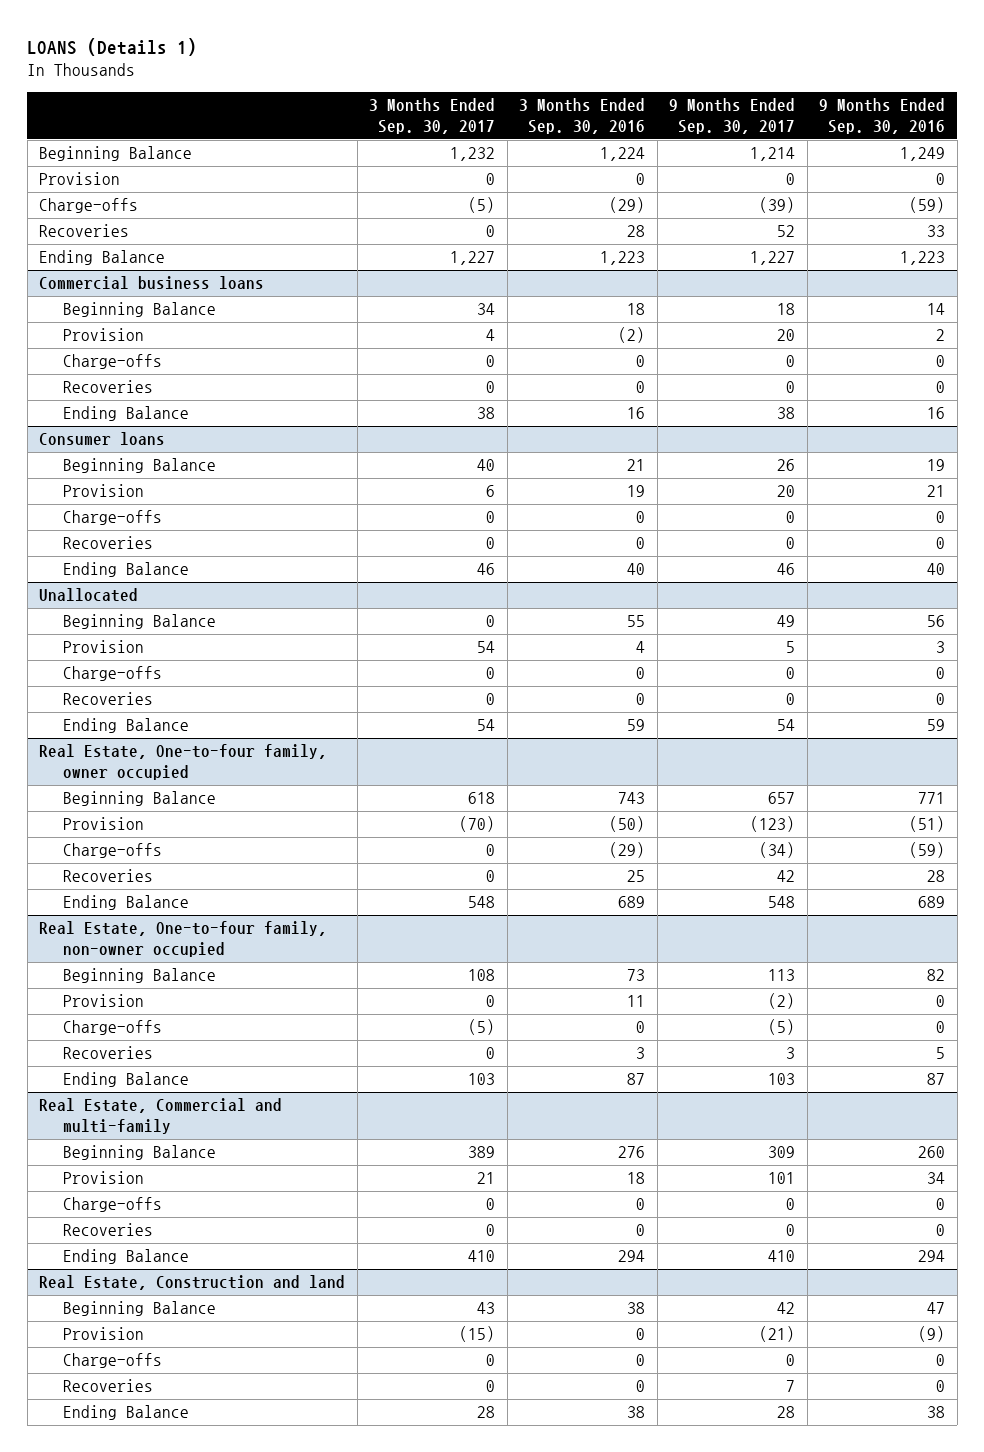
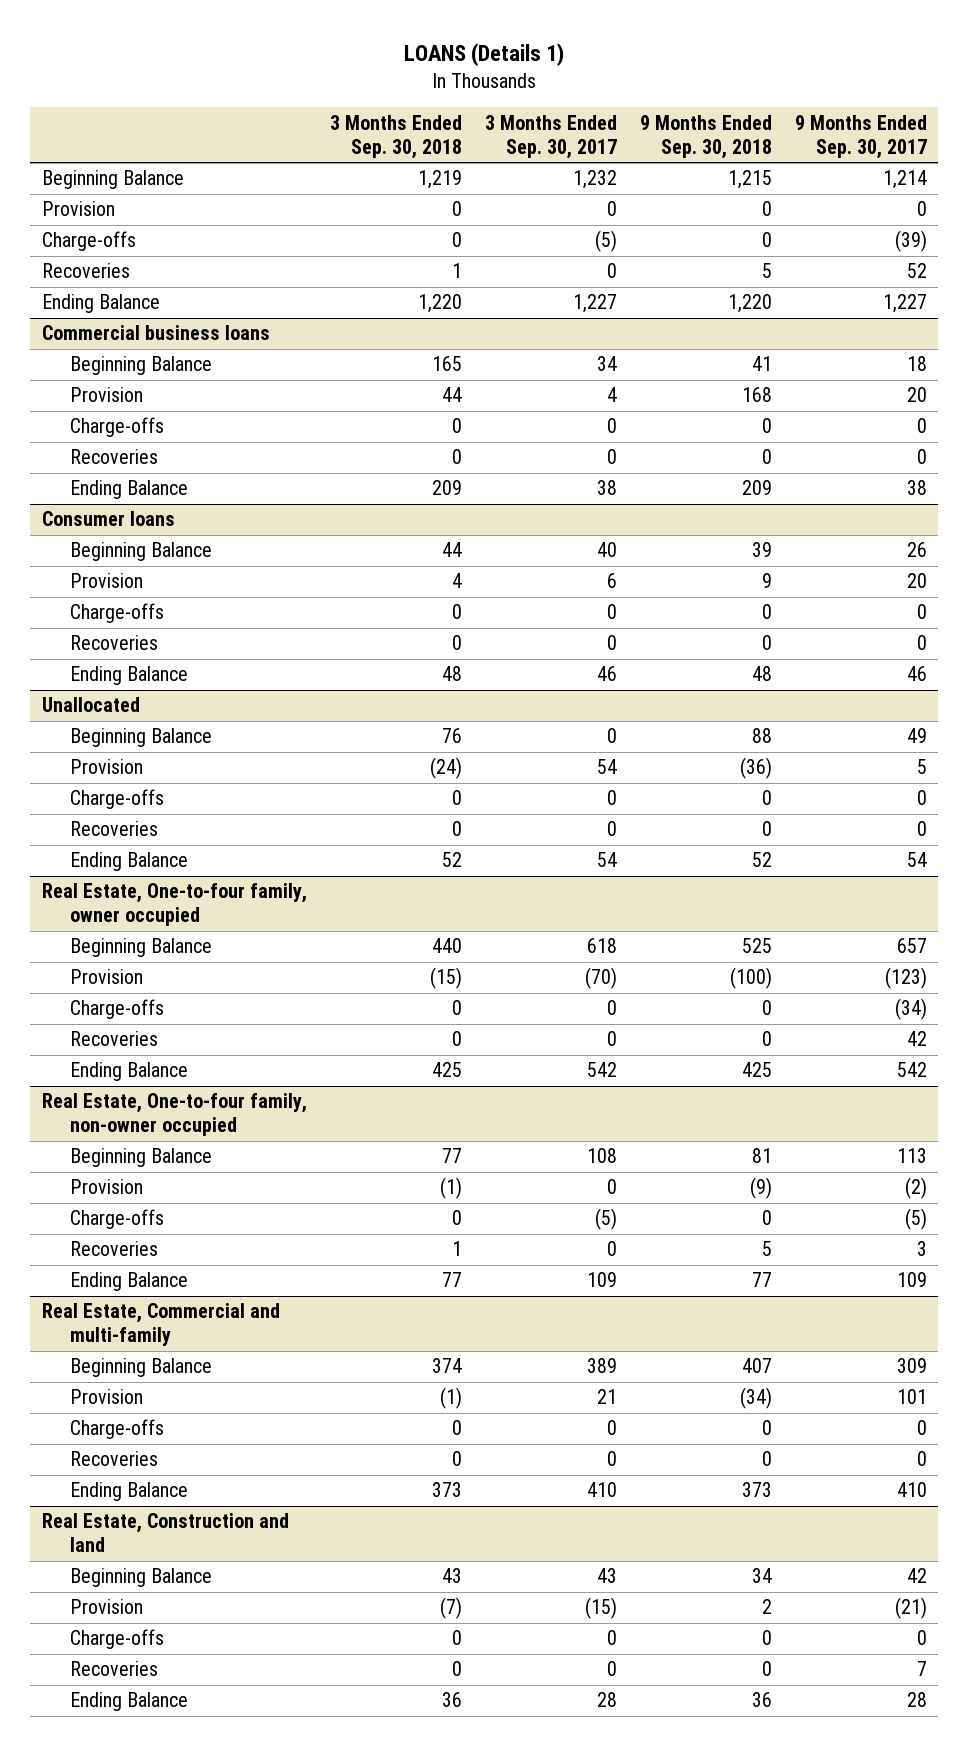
- | 3 Months Ended Sep. 30, 2017 | 3 Months Ended Sep. 30, 2016 | 9 Months Ended Sep. 30, 2017 | 9 Months Ended Sep. 30, 2016
+ | 3 Months Ended Sep. 30, 2018 | 3 Months Ended Sep. 30, 2017 | 9 Months Ended Sep. 30, 2018 | 9 Months Ended Sep. 30, 2017
@ Real Estate, One-to-four family, owner occupied
- Ending Balance | 548 | 689 | 548 | 689
+ Ending Balance | 425 | 542 | 425 | 542
@ Real Estate, One-to-four family, non-owner occupied
- Ending Balance | 103 | 87 | 103 | 87
+ Ending Balance | 77 | 109 | 77 | 109

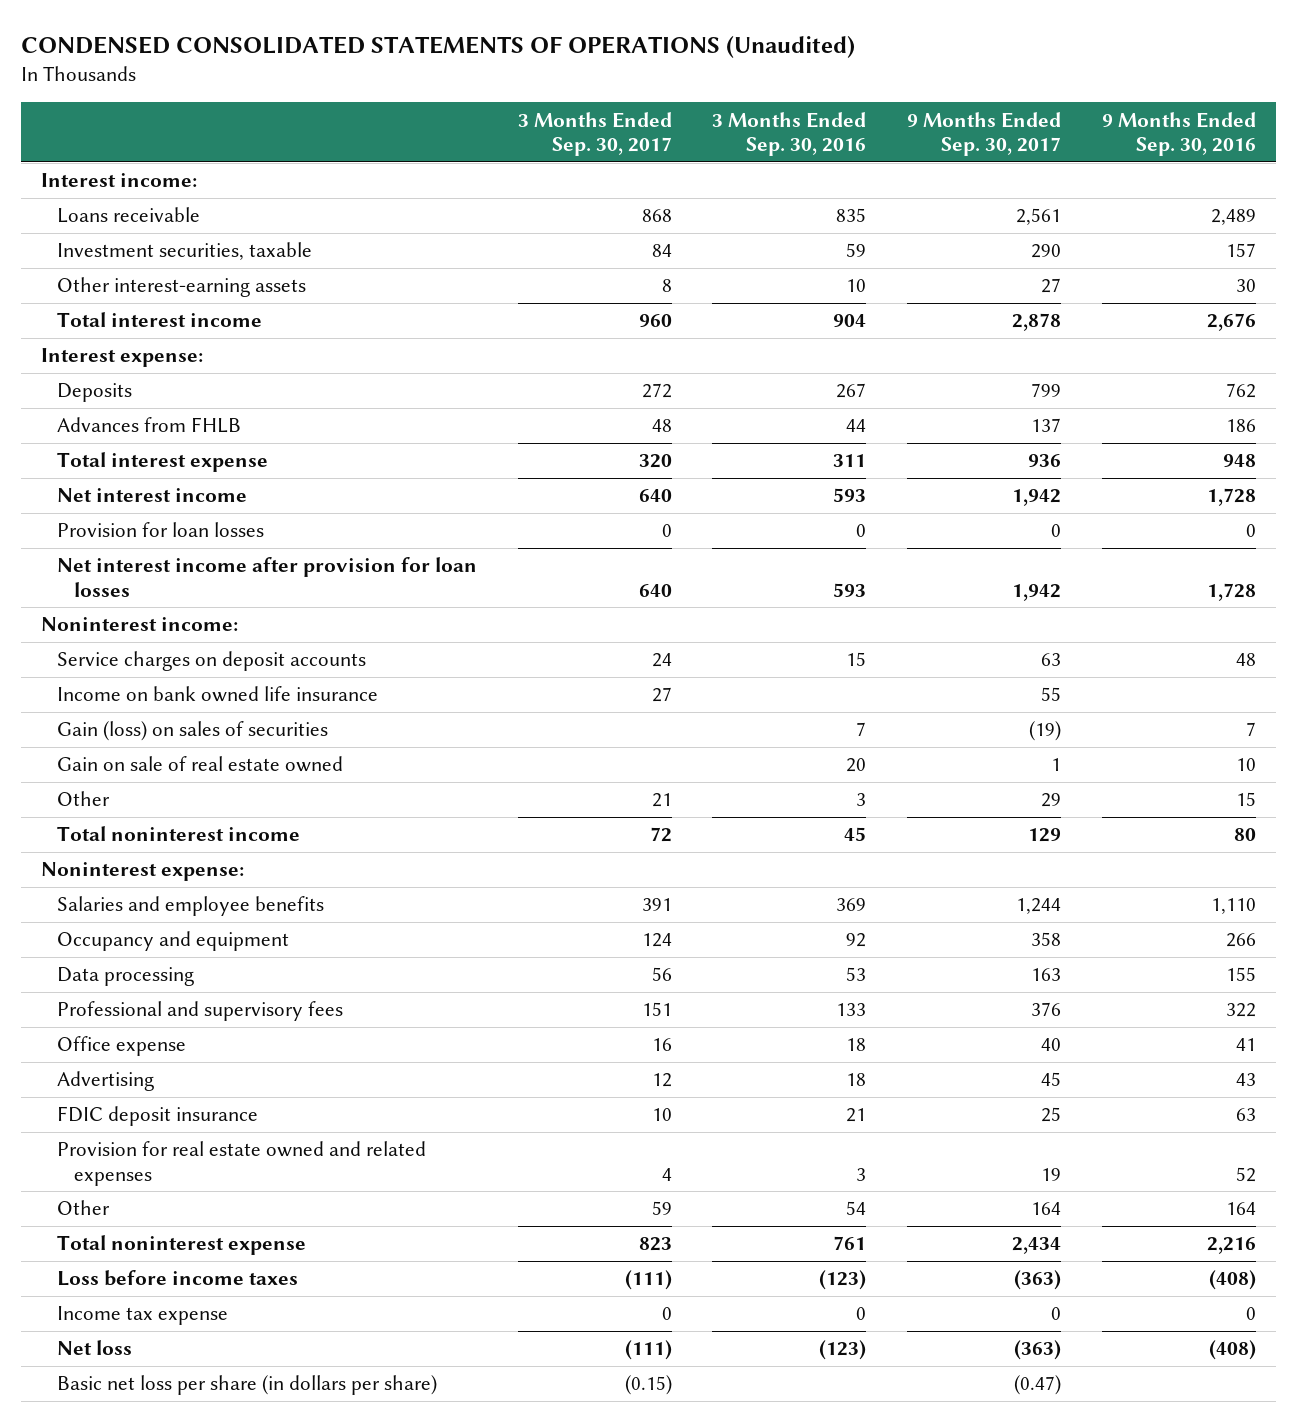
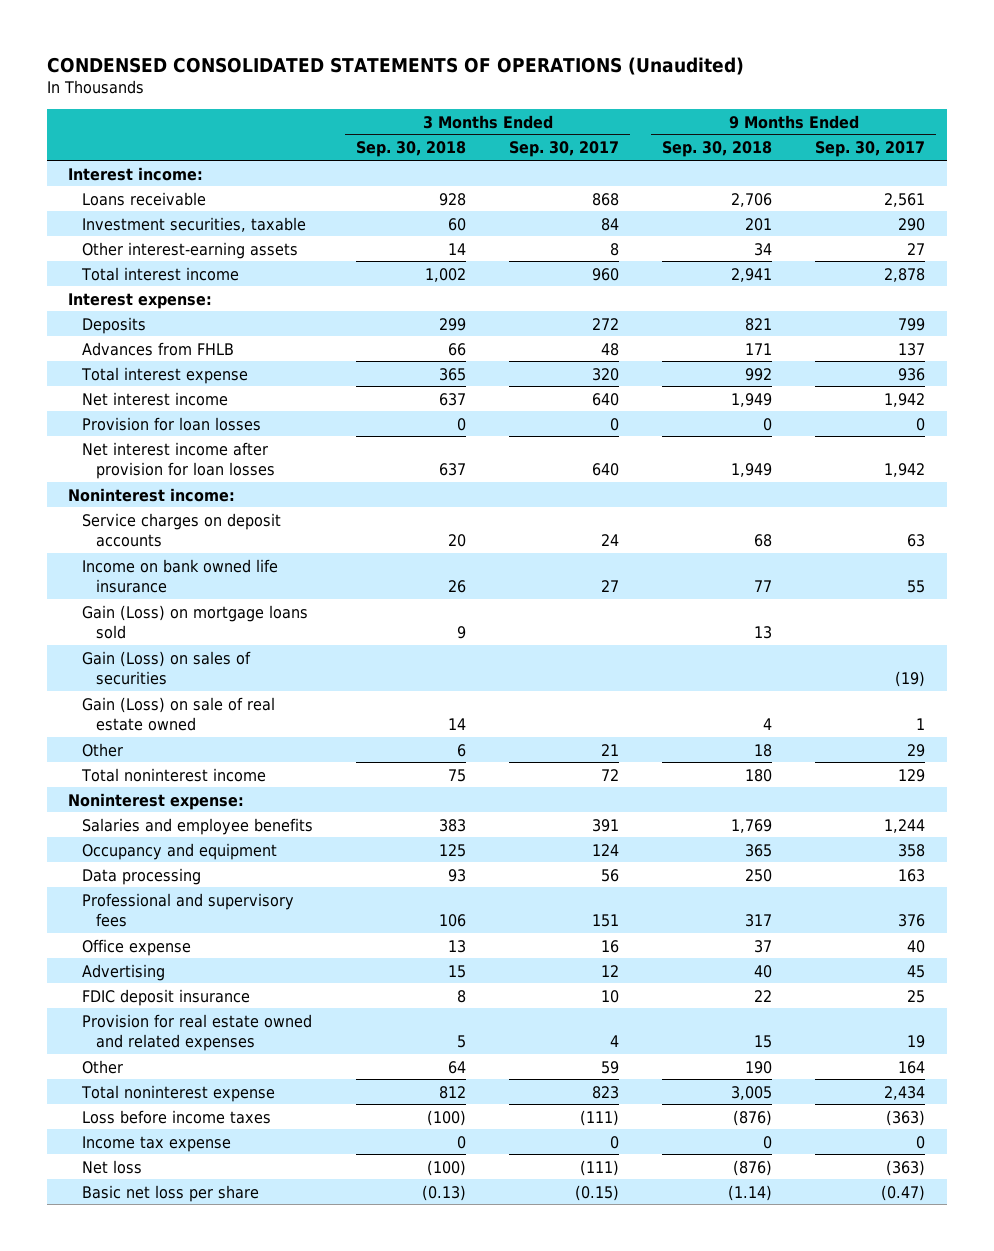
- | 3 Months Ended Sep. 30, 2017 | 3 Months Ended Sep. 30, 2016 | 9 Months Ended Sep. 30, 2017 | 9 Months Ended Sep. 30, 2016
+ | 3 Months Ended Sep. 30, 2018 | 3 Months Ended Sep. 30, 2017 | 9 Months Ended Sep. 30, 2018 | 9 Months Ended Sep. 30, 2017
- Gain (loss) on sales of securities | | 7 | (19) | 7
- Gain on sale of real estate owned | | 20 | 1 | 10
+ Gain (Loss) on mortgage loans sold | 9 | | 13 |
+ Gain (Loss) on sales of securities | | | | (19)
+ Gain (Loss) on sale of real estate owned | 14 | | 4 | 1
- Basic net loss per share (in dollars per share) | (0.15) | | (0.47) |
+ Basic net loss per share | (0.13) | (0.15) | (1.14) | (0.47)

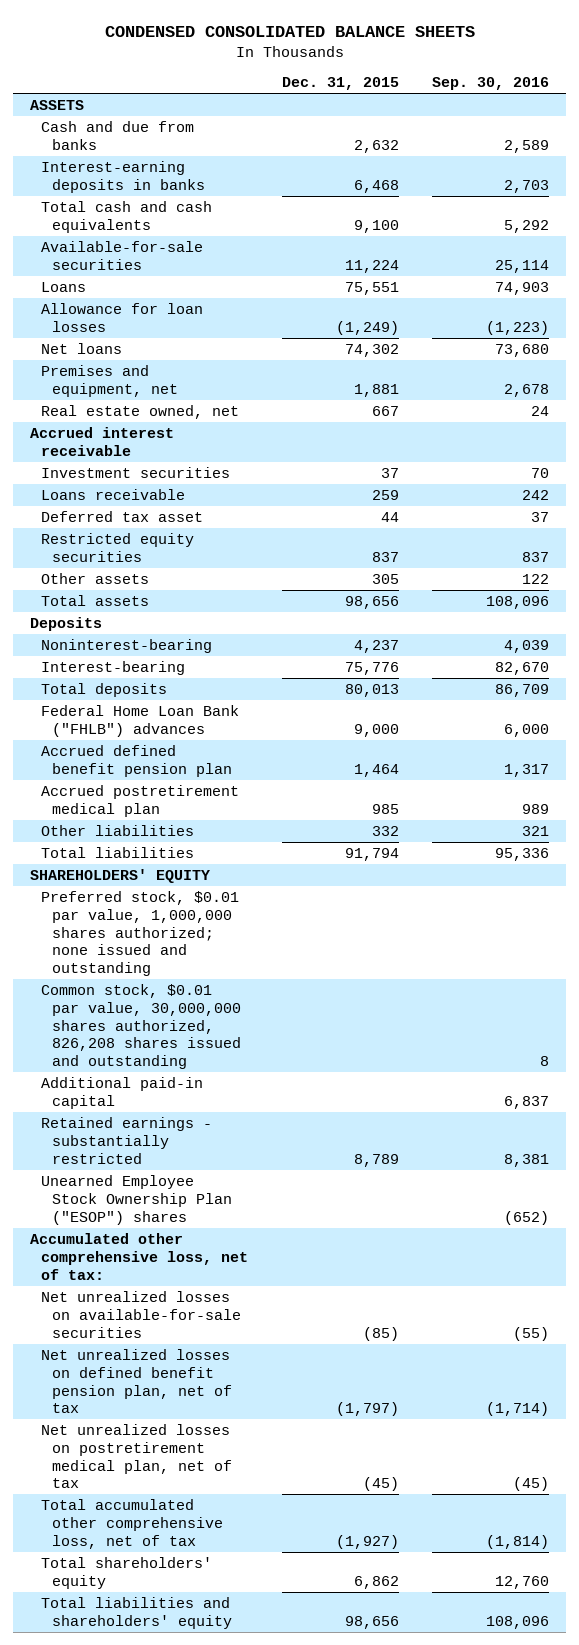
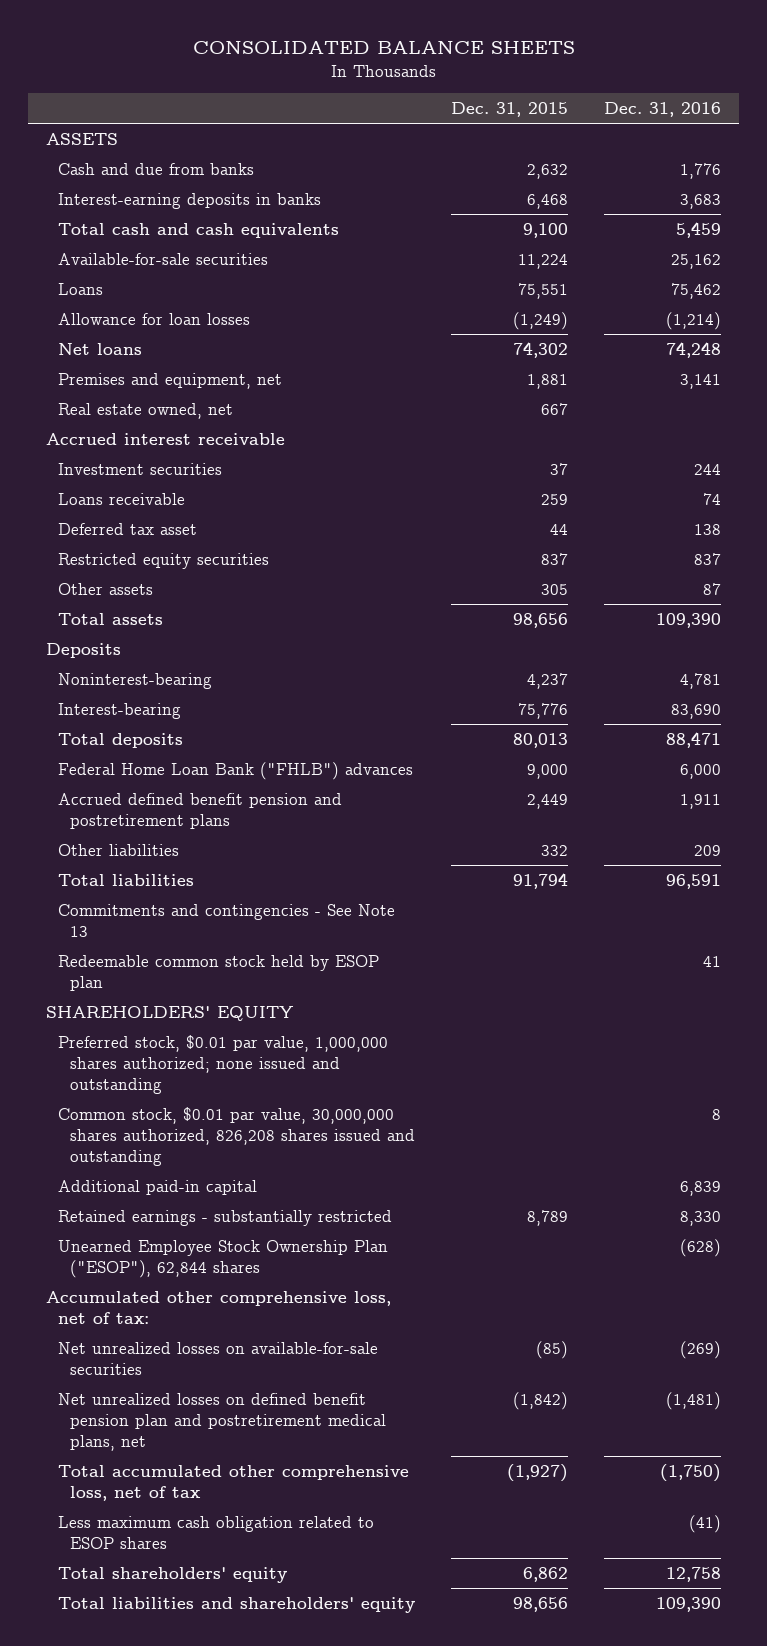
- CONDENSED CONSOLIDATED BALANCE SHEETS
+ CONSOLIDATED BALANCE SHEETS
- | Dec. 31, 2015 | Sep. 30, 2016
+ | Dec. 31, 2015 | Dec. 31, 2016
- Accrued defined benefit pension plan | 1,464 | 1,317
- Accrued postretirement medical plan | 985 | 989
+ Accrued defined benefit pension and postretirement plans | 2,449 | 1,911
+ Commitments and contingencies - See Note 13
+ Redeemable common stock held by ESOP plan | | 41
- Unearned Employee Stock Ownership Plan ("ESOP") shares | | (652)
+ Unearned Employee Stock Ownership Plan ("ESOP"), 62,844 shares | | (628)
- Net unrealized losses on defined benefit pension plan, net of tax | (1,797) | (1,714)
- Net unrealized losses on postretirement medical plan, net of tax | (45) | (45)
+ Net unrealized losses on defined benefit pension plan and postretirement medical plans, net | (1,842) | (1,481)
+ Less maximum cash obligation related to ESOP shares | | (41)

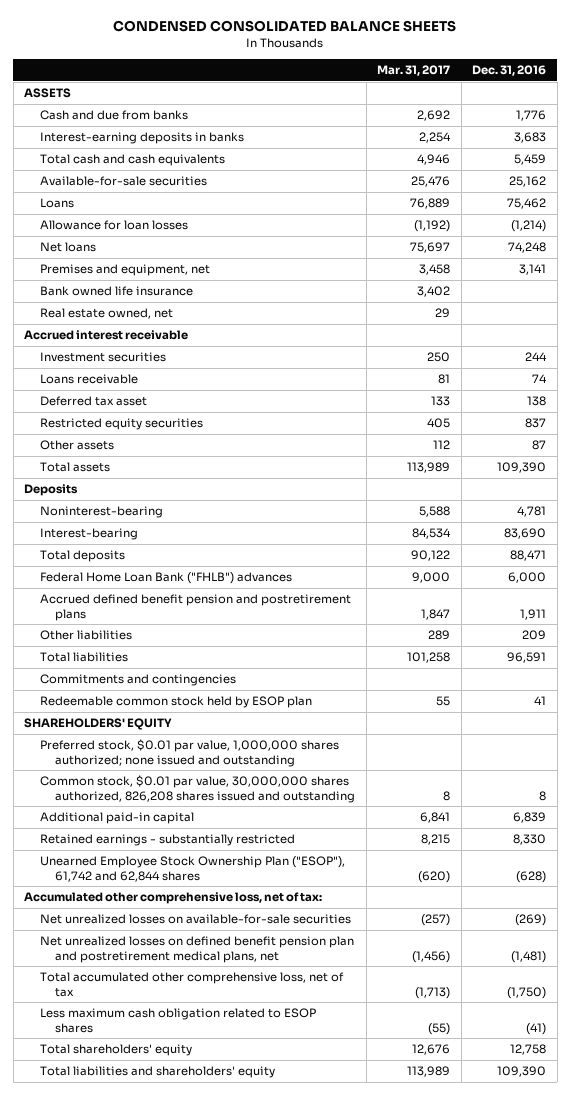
- CONSOLIDATED BALANCE SHEETS
+ CONDENSED CONSOLIDATED BALANCE SHEETS
- | Dec. 31, 2015 | Dec. 31, 2016
+ | Mar. 31, 2017 | Dec. 31, 2016
+ Bank owned life insurance | 3,402 |
- Commitments and contingencies - See Note 13
+ Commitments and contingencies
- Unearned Employee Stock Ownership Plan ("ESOP"), 62,844 shares | | (628)
+ Unearned Employee Stock Ownership Plan ("ESOP"), 61,742 and 62,844 shares | (620) | (628)

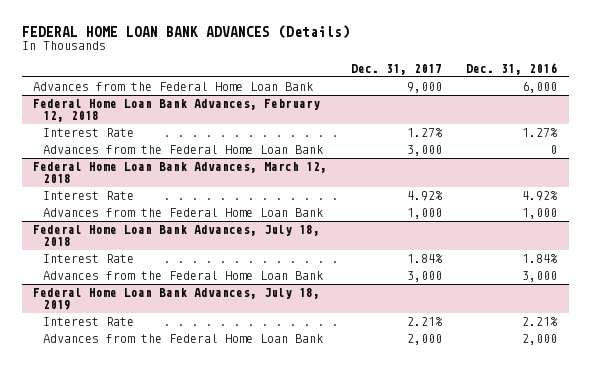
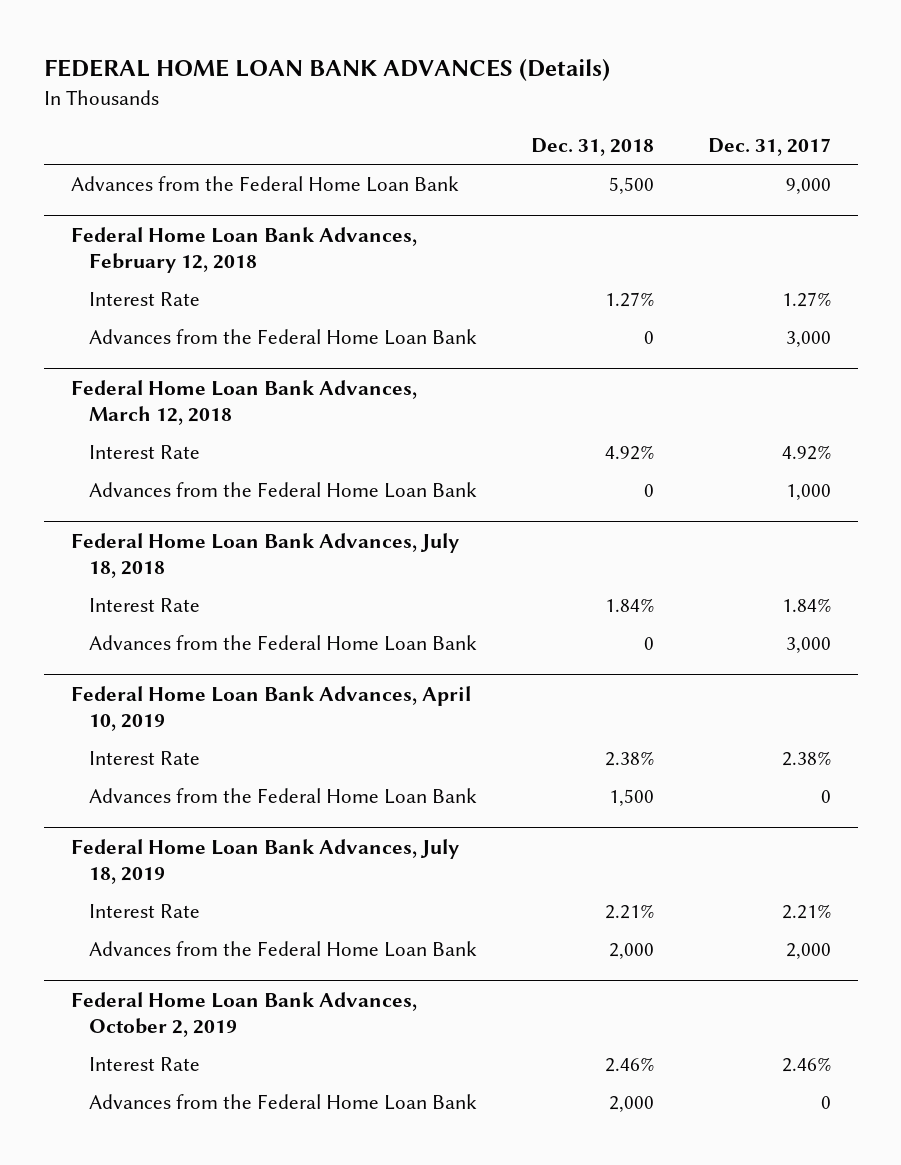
- | Dec. 31, 2017 | Dec. 31, 2016
+ | Dec. 31, 2018 | Dec. 31, 2017
+ Federal Home Loan Bank Advances, April 10, 2019
+ Interest Rate | 2.38% | 2.38%
+ Advances from the Federal Home Loan Bank | 1,500 | 0
+ Federal Home Loan Bank Advances, October 2, 2019
+ Interest Rate | 2.46% | 2.46%
+ Advances from the Federal Home Loan Bank | 2,000 | 0

